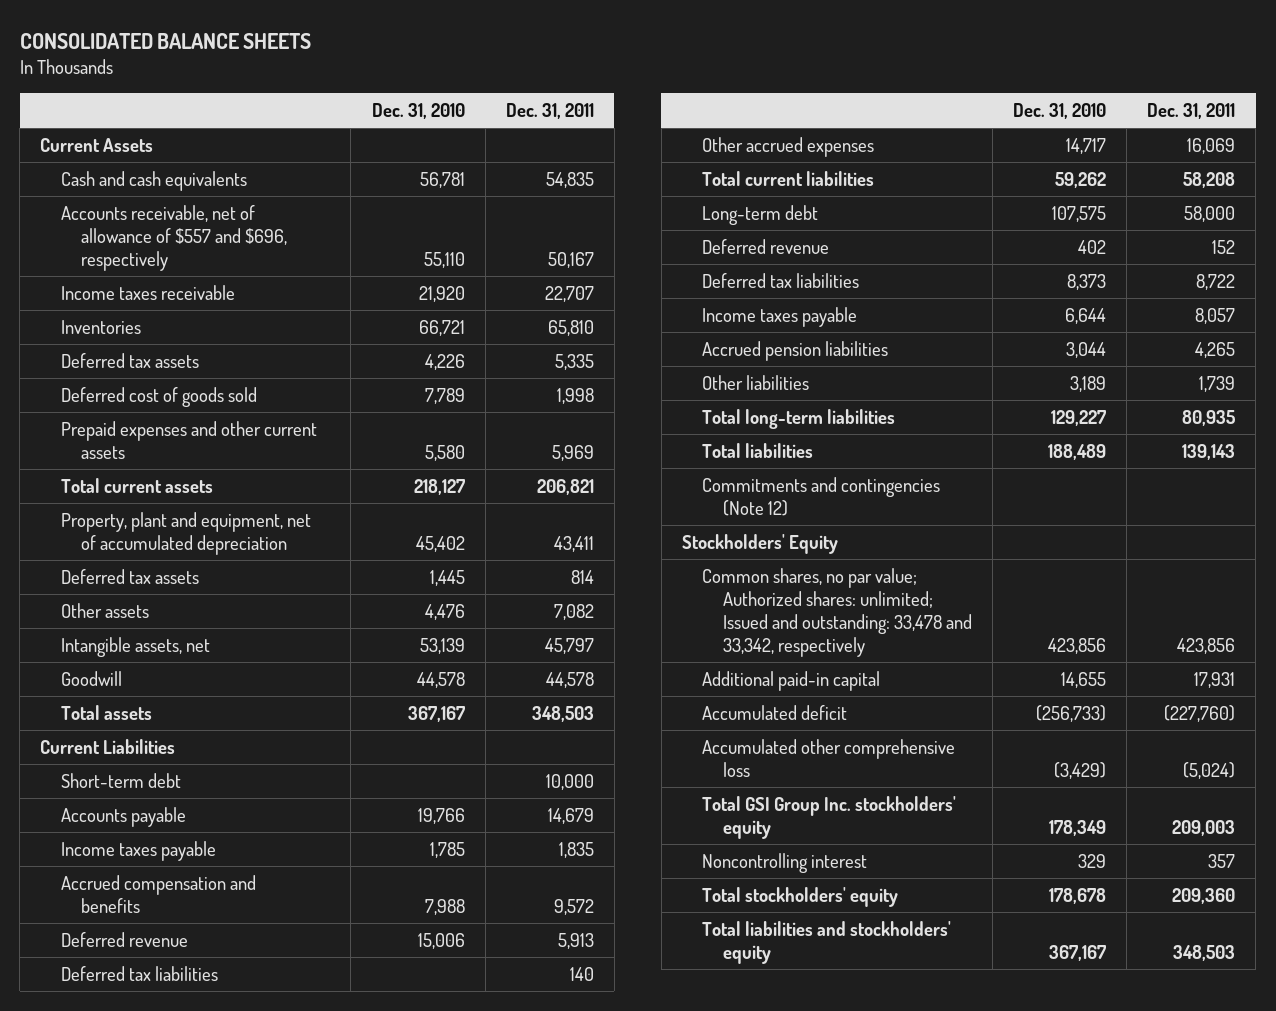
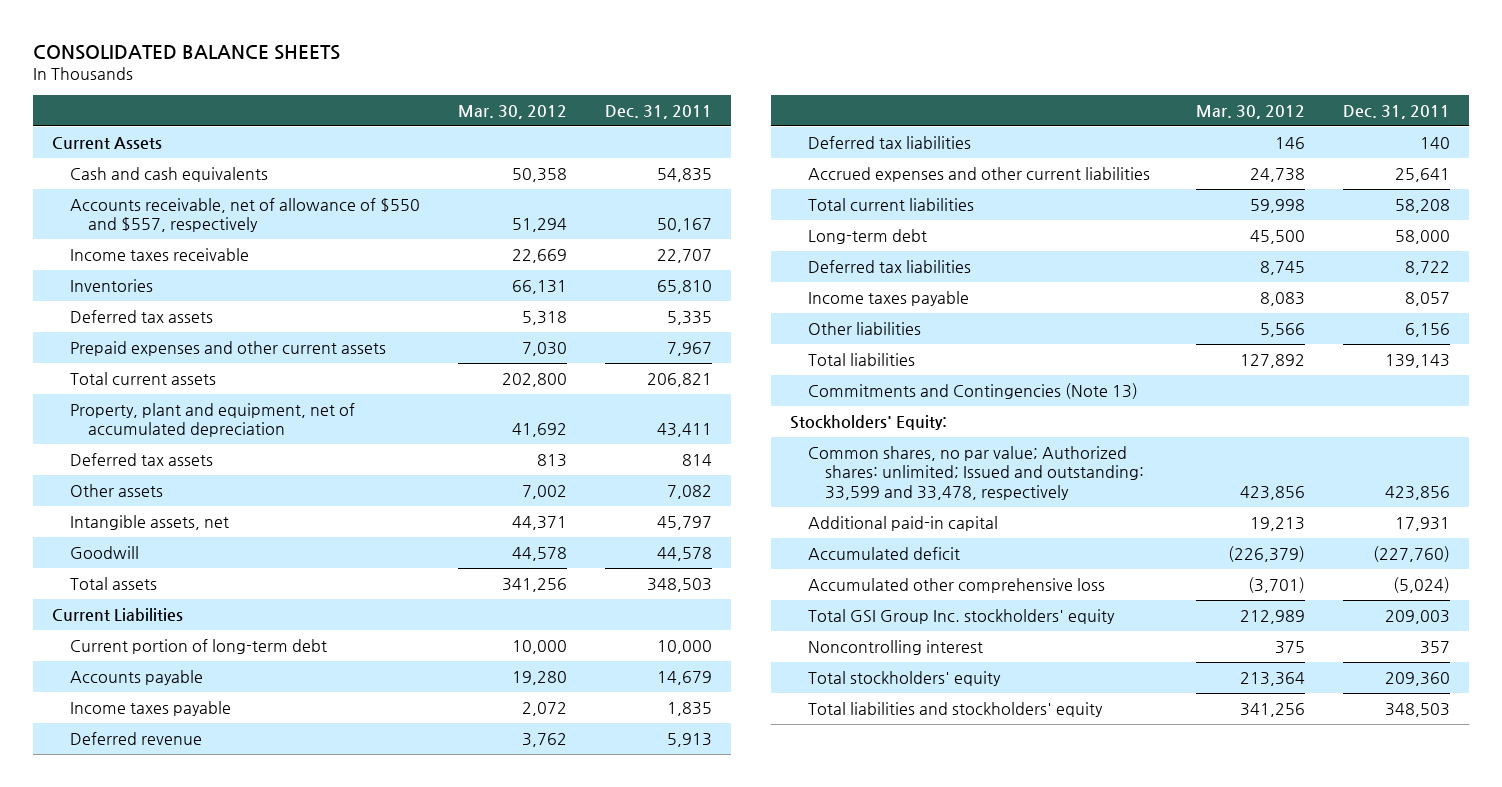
- | Dec. 31, 2010 | Dec. 31, 2011
+ | Mar. 30, 2012 | Dec. 31, 2011
- Accounts receivable, net of allowance of $557 and $696, respectively | 55,110 | 50,167
+ Accounts receivable, net of allowance of $550 and $557, respectively | 51,294 | 50,167
- Deferred cost of goods sold | 7,789 | 1,998
- Prepaid expenses and other current assets | 5,580 | 5,969
+ Prepaid expenses and other current assets | 7,030 | 7,967
- Short-term debt | | 10,000
+ Current portion of long-term debt | 10,000 | 10,000
- Accrued compensation and benefits | 7,988 | 9,572
- Other accrued expenses | 14,717 | 16,069
+ Accrued expenses and other current liabilities | 24,738 | 25,641
- Deferred revenue | 402 | 152
- Accrued pension liabilities | 3,044 | 4,265
- Other liabilities | 3,189 | 1,739
- Total long-term liabilities | 129,227 | 80,935
+ Other liabilities | 5,566 | 6,156
- Commitments and contingencies (Note 12)
- Stockholders' Equity
- Common shares, no par value; Authorized shares: unlimited; Issued and outstanding: 33,478 and 33,342, respectively | 423,856 | 423,856
+ Commitments and Contingencies (Note 13)
+ Stockholders' Equity:
+ Common shares, no par value; Authorized shares: unlimited; Issued and outstanding: 33,599 and 33,478, respectively | 423,856 | 423,856

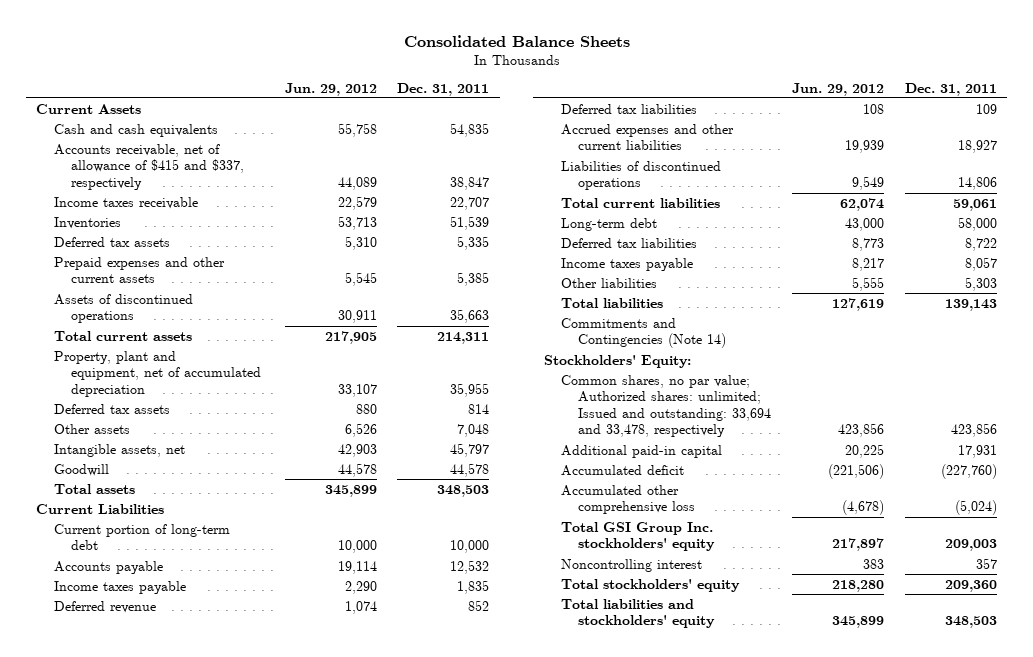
- CONSOLIDATED BALANCE SHEETS
+ Consolidated Balance Sheets
- | Mar. 30, 2012 | Dec. 31, 2011
+ | Jun. 29, 2012 | Dec. 31, 2011
- Accounts receivable, net of allowance of $550 and $557, respectively | 51,294 | 50,167
+ Accounts receivable, net of allowance of $415 and $337, respectively | 44,089 | 38,847
- Inventories | 66,131 | 65,810
+ Inventories | 53,713 | 51,539
- Prepaid expenses and other current assets | 7,030 | 7,967
- Total current assets | 202,800 | 206,821
- Property, plant and equipment, net of accumulated depreciation | 41,692 | 43,411
+ Prepaid expenses and other current assets | 5,545 | 5,385
+ Assets of discontinued operations | 30,911 | 35,663
+ Total current assets | 217,905 | 214,311
+ Property, plant and equipment, net of accumulated depreciation | 33,107 | 35,955
- Other assets | 7,002 | 7,082
+ Other assets | 6,526 | 7,048
- Accounts payable | 19,280 | 14,679
+ Accounts payable | 19,114 | 12,532
- Deferred revenue | 3,762 | 5,913
- Deferred tax liabilities | 146 | 140
- Accrued expenses and other current liabilities | 24,738 | 25,641
- Total current liabilities | 59,998 | 58,208
+ Deferred revenue | 1,074 | 852
+ Deferred tax liabilities | 108 | 109
+ Accrued expenses and other current liabilities | 19,939 | 18,927
+ Liabilities of discontinued operations | 9,549 | 14,806
+ Total current liabilities | 62,074 | 59,061
- Other liabilities | 5,566 | 6,156
+ Other liabilities | 5,555 | 5,303
- Commitments and Contingencies (Note 13)
+ Commitments and Contingencies (Note 14)
- Common shares, no par value; Authorized shares: unlimited; Issued and outstanding: 33,599 and 33,478, respectively | 423,856 | 423,856
+ Common shares, no par value; Authorized shares: unlimited; Issued and outstanding: 33,694 and 33,478, respectively | 423,856 | 423,856

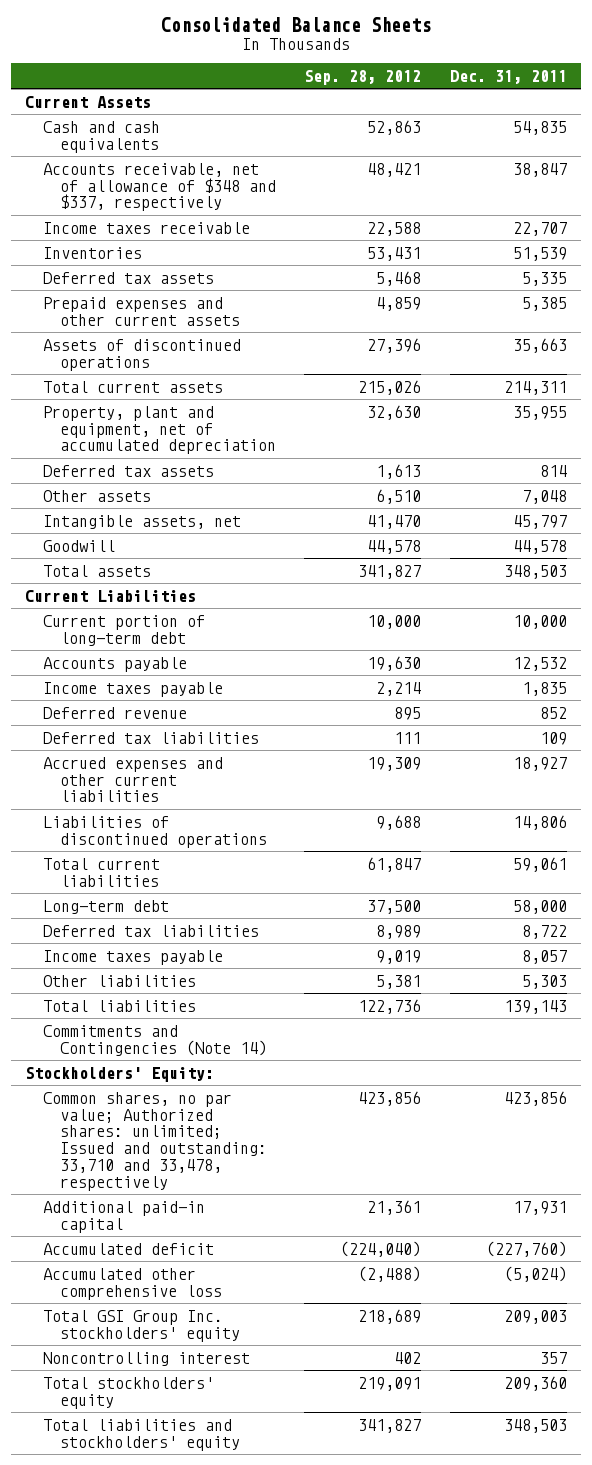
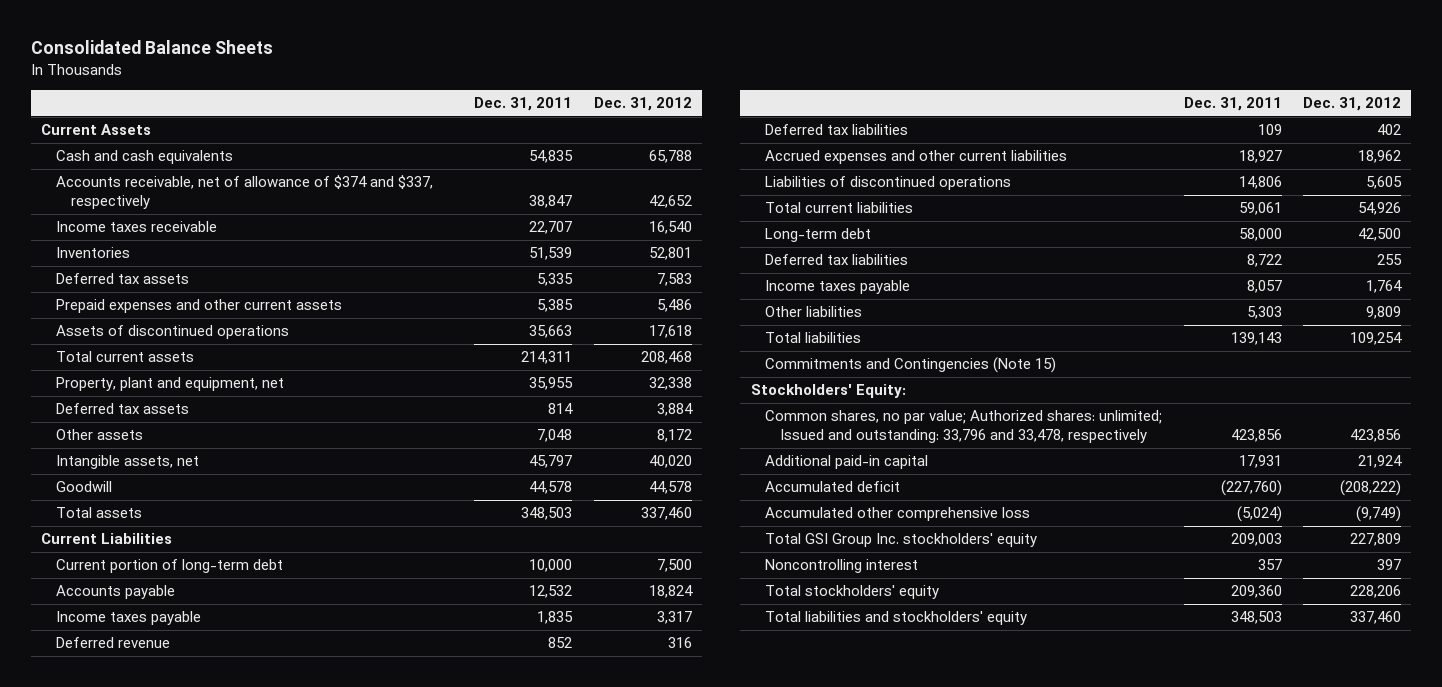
- | Sep. 28, 2012 | Dec. 31, 2011
+ | Dec. 31, 2011 | Dec. 31, 2012
- Accounts receivable, net of allowance of $348 and $337, respectively | 48,421 | 38,847
+ Accounts receivable, net of allowance of $374 and $337, respectively | 38,847 | 42,652
- Property, plant and equipment, net of accumulated depreciation | 32,630 | 35,955
+ Property, plant and equipment, net | 35,955 | 32,338
- Commitments and Contingencies (Note 14)
+ Commitments and Contingencies (Note 15)
- Common shares, no par value; Authorized shares: unlimited; Issued and outstanding: 33,710 and 33,478, respectively | 423,856 | 423,856
+ Common shares, no par value; Authorized shares: unlimited; Issued and outstanding: 33,796 and 33,478, respectively | 423,856 | 423,856

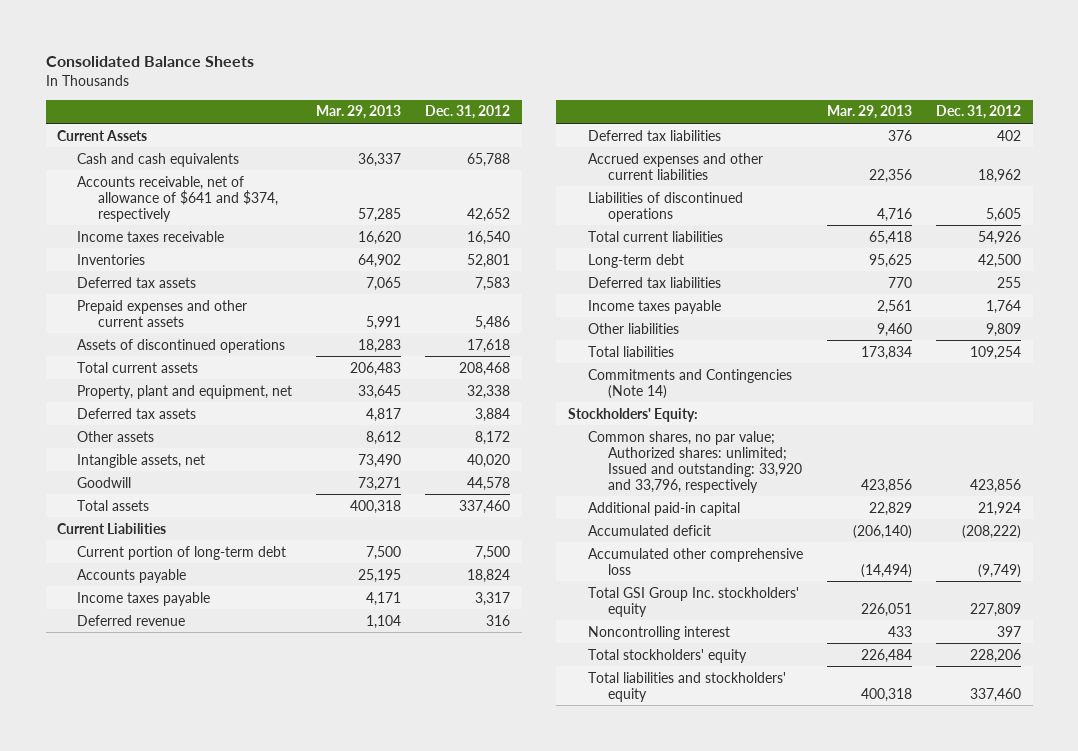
- | Dec. 31, 2011 | Dec. 31, 2012
+ | Mar. 29, 2013 | Dec. 31, 2012
- Accounts receivable, net of allowance of $374 and $337, respectively | 38,847 | 42,652
+ Accounts receivable, net of allowance of $641 and $374, respectively | 57,285 | 42,652
- Commitments and Contingencies (Note 15)
+ Commitments and Contingencies (Note 14)
- Common shares, no par value; Authorized shares: unlimited; Issued and outstanding: 33,796 and 33,478, respectively | 423,856 | 423,856
+ Common shares, no par value; Authorized shares: unlimited; Issued and outstanding: 33,920 and 33,796, respectively | 423,856 | 423,856

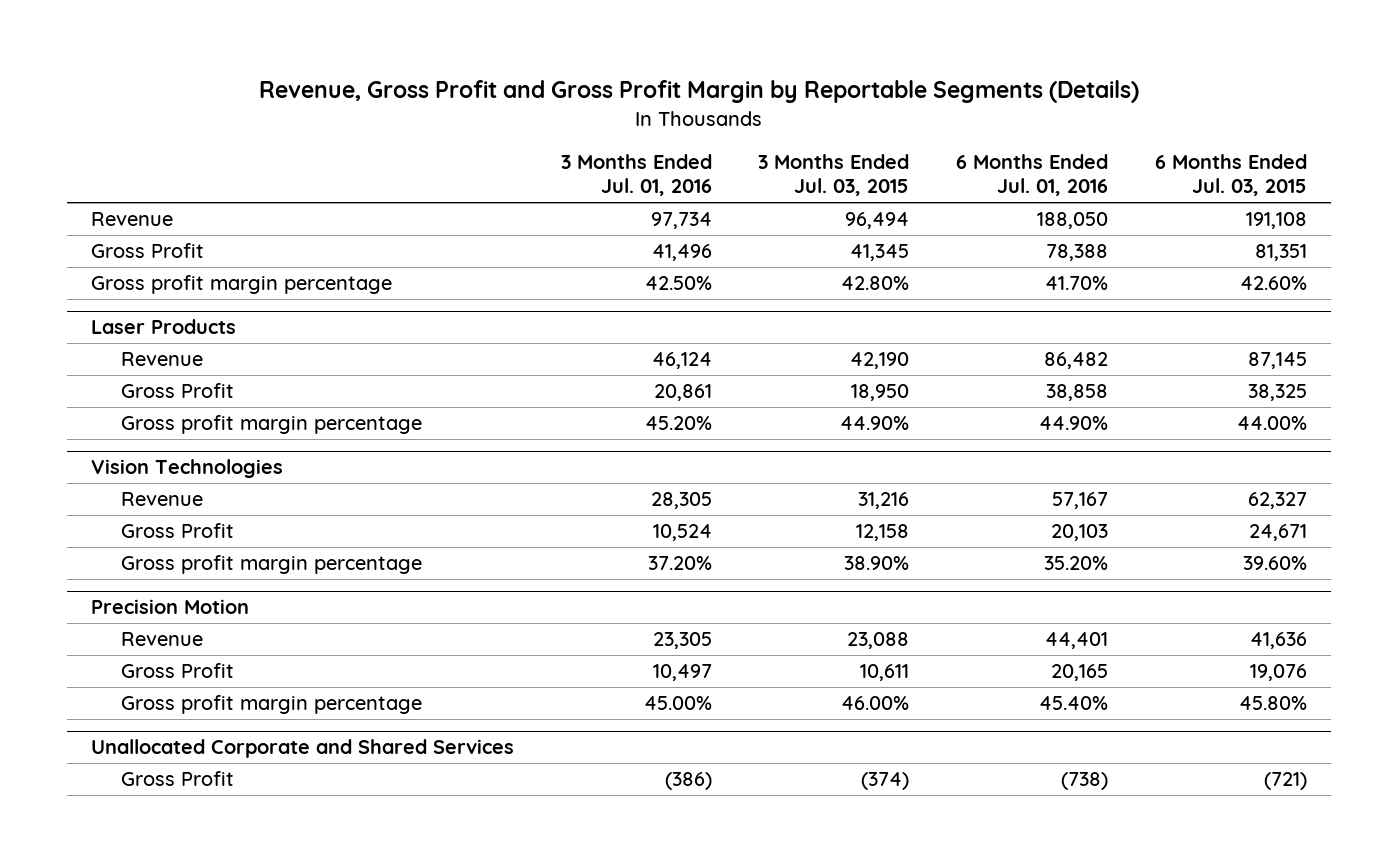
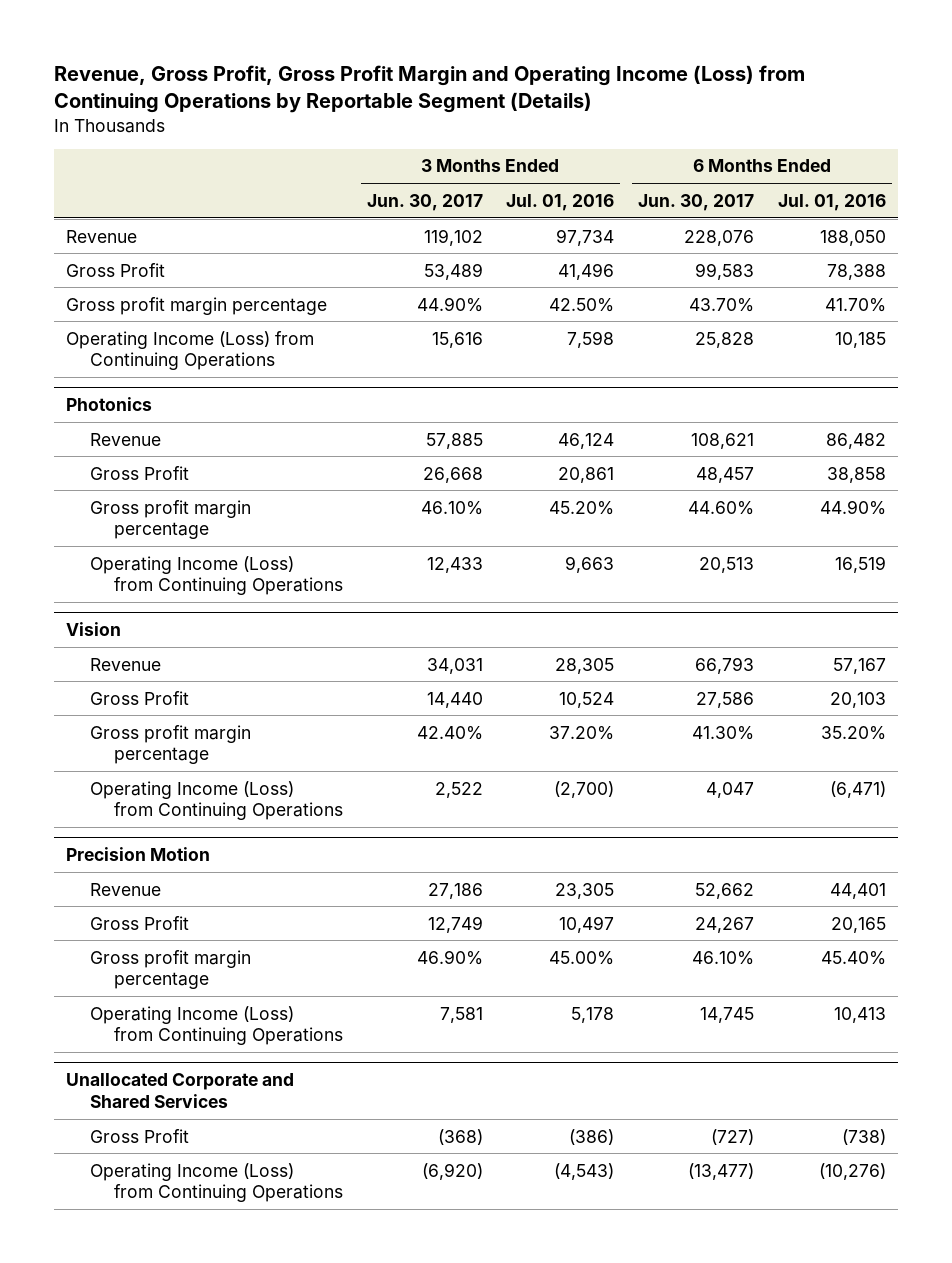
- Revenue, Gross Profit and Gross Profit Margin by Reportable Segments (Details)
+ Revenue, Gross Profit, Gross Profit Margin and Operating Income (Loss) from Continuing Operations by Reportable Segment (Details)
- | 3 Months Ended Jul. 01, 2016 | 3 Months Ended Jul. 03, 2015 | 6 Months Ended Jul. 01, 2016 | 6 Months Ended Jul. 03, 2015
+ | 3 Months Ended Jun. 30, 2017 | 3 Months Ended Jul. 01, 2016 | 6 Months Ended Jun. 30, 2017 | 6 Months Ended Jul. 01, 2016
- Laser Products
+ Operating Income (Loss) from Continuing Operations | 15,616 | 7,598 | 25,828 | 10,185
+ Photonics
- Vision Technologies
+ Operating Income (Loss) from Continuing Operations | 12,433 | 9,663 | 20,513 | 16,519
+ Vision
+ Operating Income (Loss) from Continuing Operations | 2,522 | (2,700) | 4,047 | (6,471)
@ Precision Motion
+ Operating Income (Loss) from Continuing Operations | 7,581 | 5,178 | 14,745 | 10,413
@ Unallocated Corporate and Shared Services
+ Operating Income (Loss) from Continuing Operations | (6,920) | (4,543) | (13,477) | (10,276)

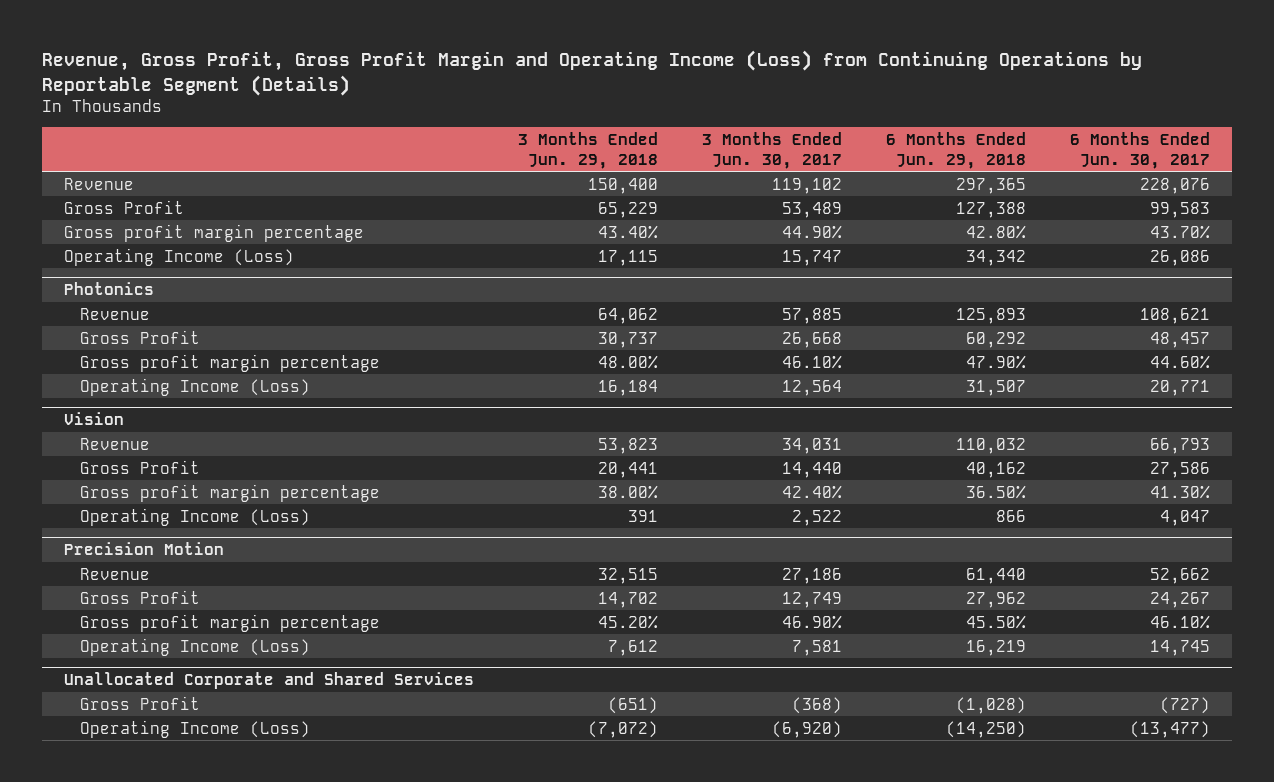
- | 3 Months Ended Jun. 30, 2017 | 3 Months Ended Jul. 01, 2016 | 6 Months Ended Jun. 30, 2017 | 6 Months Ended Jul. 01, 2016
+ | 3 Months Ended Jun. 29, 2018 | 3 Months Ended Jun. 30, 2017 | 6 Months Ended Jun. 29, 2018 | 6 Months Ended Jun. 30, 2017
- Operating Income (Loss) from Continuing Operations | 15,616 | 7,598 | 25,828 | 10,185
+ Operating Income (Loss) | 17,115 | 15,747 | 34,342 | 26,086
@ Photonics
- Operating Income (Loss) from Continuing Operations | 12,433 | 9,663 | 20,513 | 16,519
+ Operating Income (Loss) | 16,184 | 12,564 | 31,507 | 20,771
@ Vision
- Operating Income (Loss) from Continuing Operations | 2,522 | (2,700) | 4,047 | (6,471)
+ Operating Income (Loss) | 391 | 2,522 | 866 | 4,047
@ Precision Motion
- Operating Income (Loss) from Continuing Operations | 7,581 | 5,178 | 14,745 | 10,413
+ Operating Income (Loss) | 7,612 | 7,581 | 16,219 | 14,745
@ Unallocated Corporate and Shared Services
- Operating Income (Loss) from Continuing Operations | (6,920) | (4,543) | (13,477) | (10,276)
+ Operating Income (Loss) | (7,072) | (6,920) | (14,250) | (13,477)

